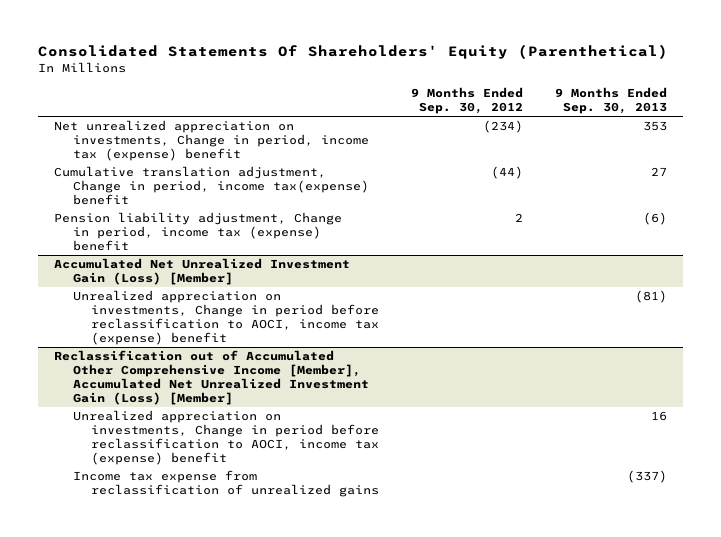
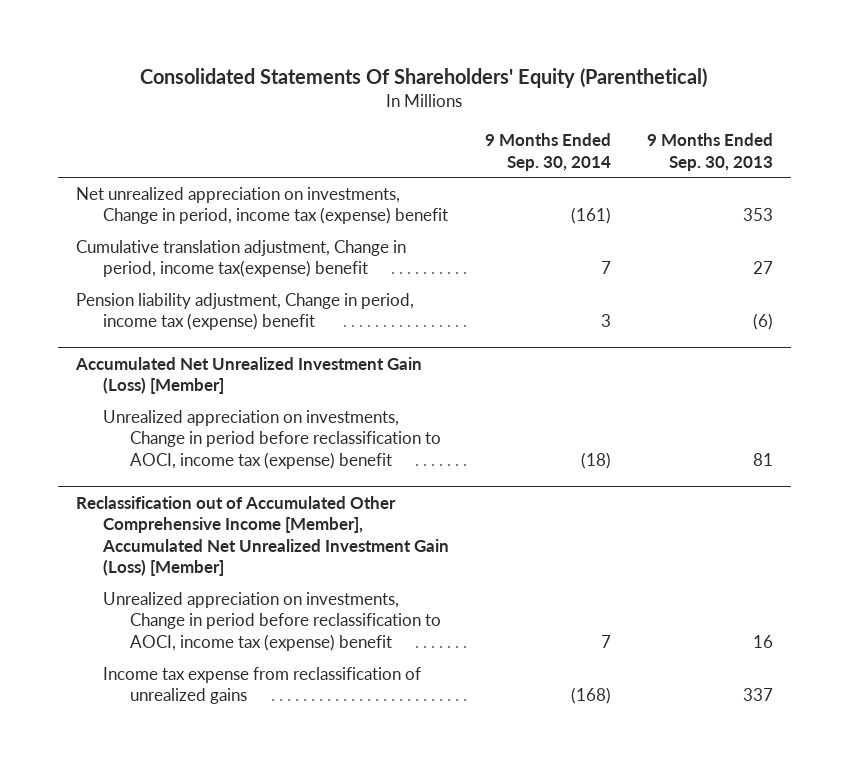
- | 9 Months Ended Sep. 30, 2012 | 9 Months Ended Sep. 30, 2013
+ | 9 Months Ended Sep. 30, 2014 | 9 Months Ended Sep. 30, 2013
@ Accumulated Net Unrealized Investment Gain (Loss) [Member]
- Unrealized appreciation on investments, Change in period before reclassification to AOCI, income tax (expense) benefit | | (81)
+ Unrealized appreciation on investments, Change in period before reclassification to AOCI, income tax (expense) benefit | (18) | 81
@ Reclassification out of Accumulated Other Comprehensive Income [Member], Accumulated Net Unrealized Investment Gain (Loss) [Member]
- Income tax expense from reclassification of unrealized gains | | (337)
+ Income tax expense from reclassification of unrealized gains | (168) | 337

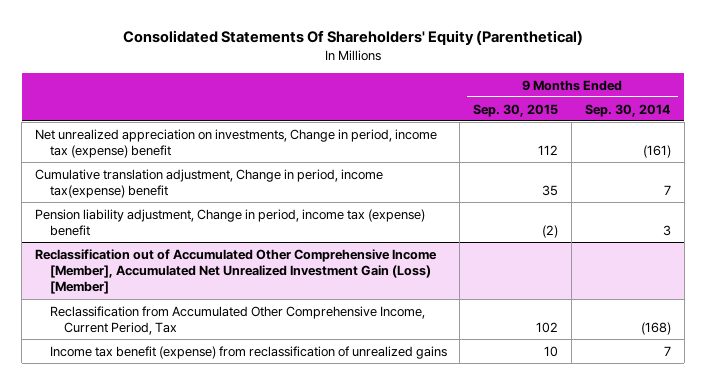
- | 9 Months Ended Sep. 30, 2014 | 9 Months Ended Sep. 30, 2013
+ | 9 Months Ended Sep. 30, 2015 | 9 Months Ended Sep. 30, 2014
- Accumulated Net Unrealized Investment Gain (Loss) [Member]
- Unrealized appreciation on investments, Change in period before reclassification to AOCI, income tax (expense) benefit | (18) | 81
@ Reclassification out of Accumulated Other Comprehensive Income [Member], Accumulated Net Unrealized Investment Gain (Loss) [Member]
- Unrealized appreciation on investments, Change in period before reclassification to AOCI, income tax (expense) benefit | 7 | 16
- Income tax expense from reclassification of unrealized gains | (168) | 337
+ Reclassification from Accumulated Other Comprehensive Income, Current Period, Tax | 102 | (168)
+ Income tax benefit (expense) from reclassification of unrealized gains | 10 | 7

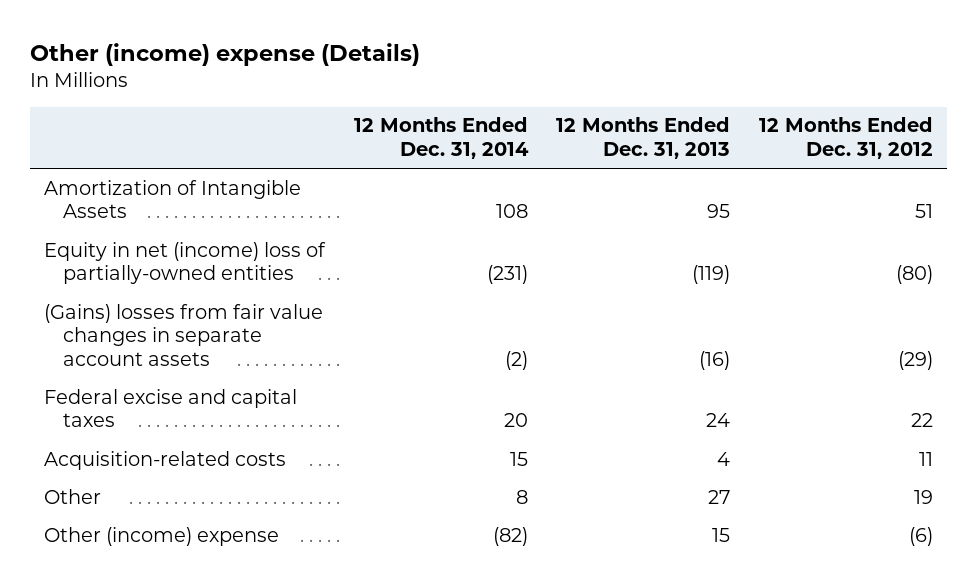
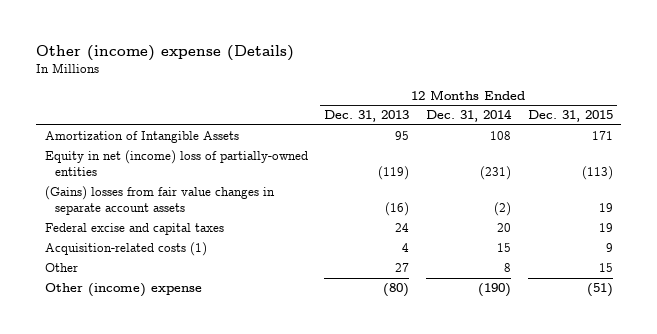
- | 12 Months Ended Dec. 31, 2014 | 12 Months Ended Dec. 31, 2013 | 12 Months Ended Dec. 31, 2012
+ | 12 Months Ended Dec. 31, 2013 | 12 Months Ended Dec. 31, 2014 | 12 Months Ended Dec. 31, 2015
- Acquisition-related costs | 15 | 4 | 11
+ Acquisition-related costs (1) | 4 | 15 | 9
- Other (income) expense | (82) | 15 | (6)
+ Other (income) expense | (80) | (190) | (51)

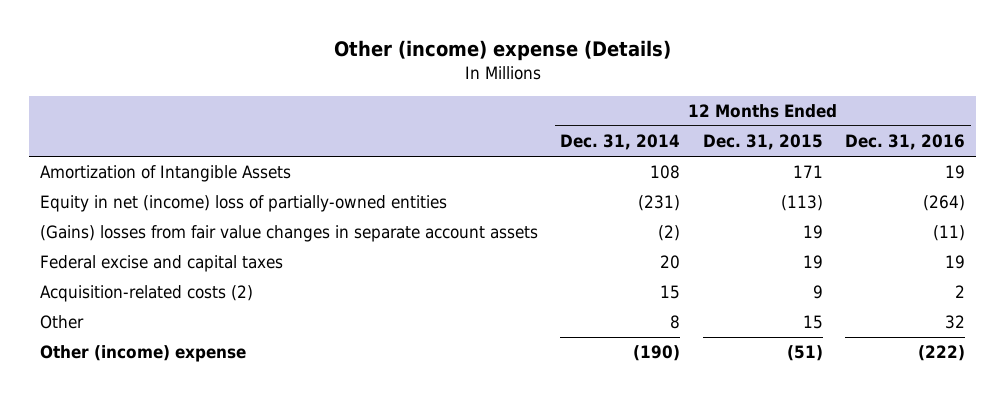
- | 12 Months Ended Dec. 31, 2013 | 12 Months Ended Dec. 31, 2014 | 12 Months Ended Dec. 31, 2015
+ | 12 Months Ended Dec. 31, 2014 | 12 Months Ended Dec. 31, 2015 | 12 Months Ended Dec. 31, 2016
- Acquisition-related costs (1) | 4 | 15 | 9
+ Acquisition-related costs (2) | 15 | 9 | 2

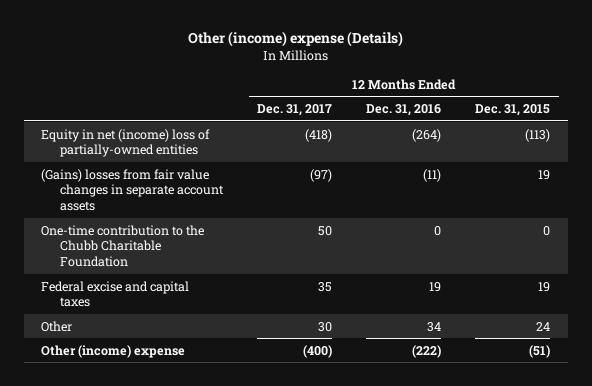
- | 12 Months Ended Dec. 31, 2014 | 12 Months Ended Dec. 31, 2015 | 12 Months Ended Dec. 31, 2016
+ | 12 Months Ended Dec. 31, 2017 | 12 Months Ended Dec. 31, 2016 | 12 Months Ended Dec. 31, 2015
- Amortization of Intangible Assets | 108 | 171 | 19
+ One-time contribution to the Chubb Charitable Foundation | 50 | 0 | 0
- Acquisition-related costs (2) | 15 | 9 | 2
- Other | 8 | 15 | 32
+ Other | 30 | 34 | 24

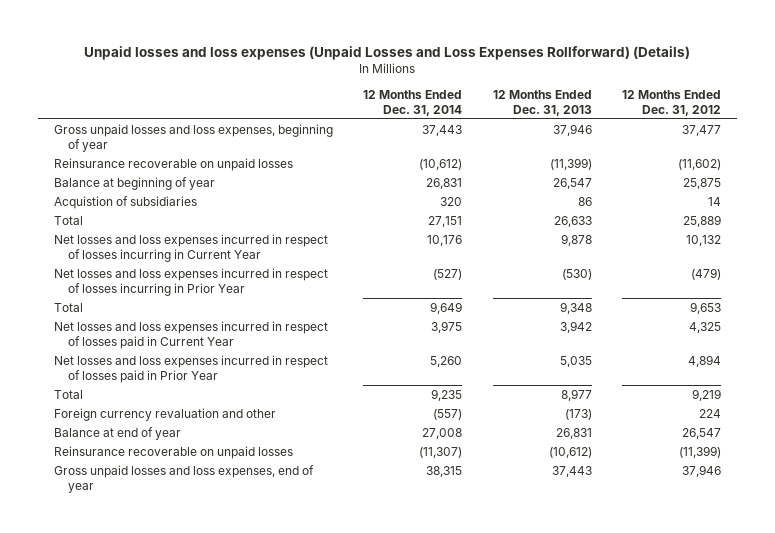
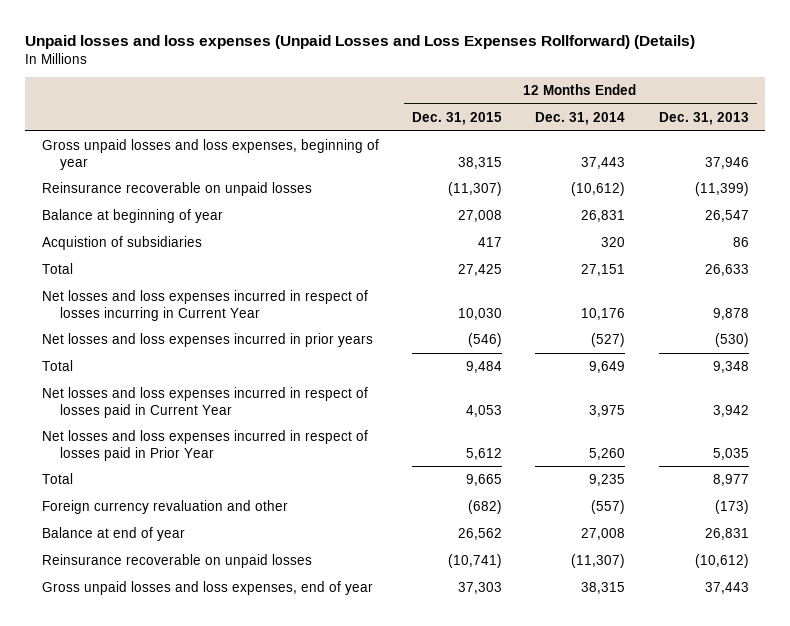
- | 12 Months Ended Dec. 31, 2014 | 12 Months Ended Dec. 31, 2013 | 12 Months Ended Dec. 31, 2012
+ | 12 Months Ended Dec. 31, 2015 | 12 Months Ended Dec. 31, 2014 | 12 Months Ended Dec. 31, 2013
- Net losses and loss expenses incurred in respect of losses incurring in Prior Year | (527) | (530) | (479)
+ Net losses and loss expenses incurred in prior years | (546) | (527) | (530)

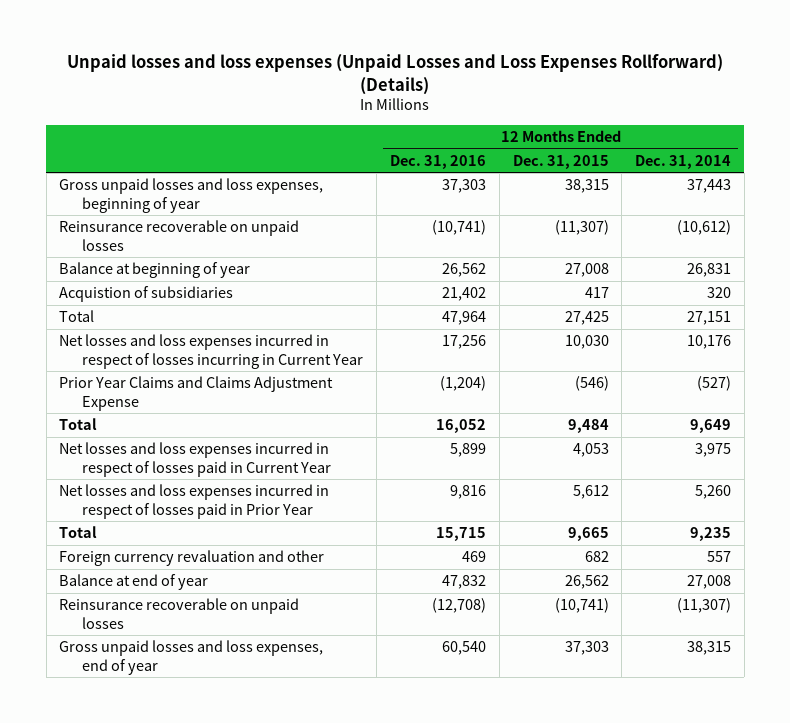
- | 12 Months Ended Dec. 31, 2015 | 12 Months Ended Dec. 31, 2014 | 12 Months Ended Dec. 31, 2013
+ | 12 Months Ended Dec. 31, 2016 | 12 Months Ended Dec. 31, 2015 | 12 Months Ended Dec. 31, 2014
- Net losses and loss expenses incurred in prior years | (546) | (527) | (530)
+ Prior Year Claims and Claims Adjustment Expense | (1,204) | (546) | (527)
- Foreign currency revaluation and other | (682) | (557) | (173)
+ Foreign currency revaluation and other | 469 | 682 | 557

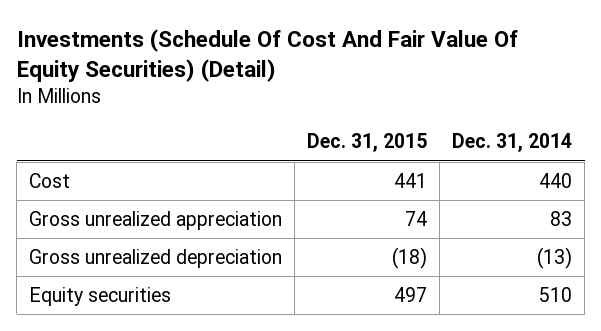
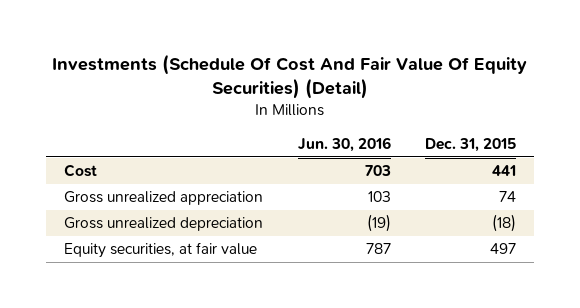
- | Dec. 31, 2015 | Dec. 31, 2014
+ | Jun. 30, 2016 | Dec. 31, 2015
- Equity securities | 497 | 510
+ Equity securities, at fair value | 787 | 497

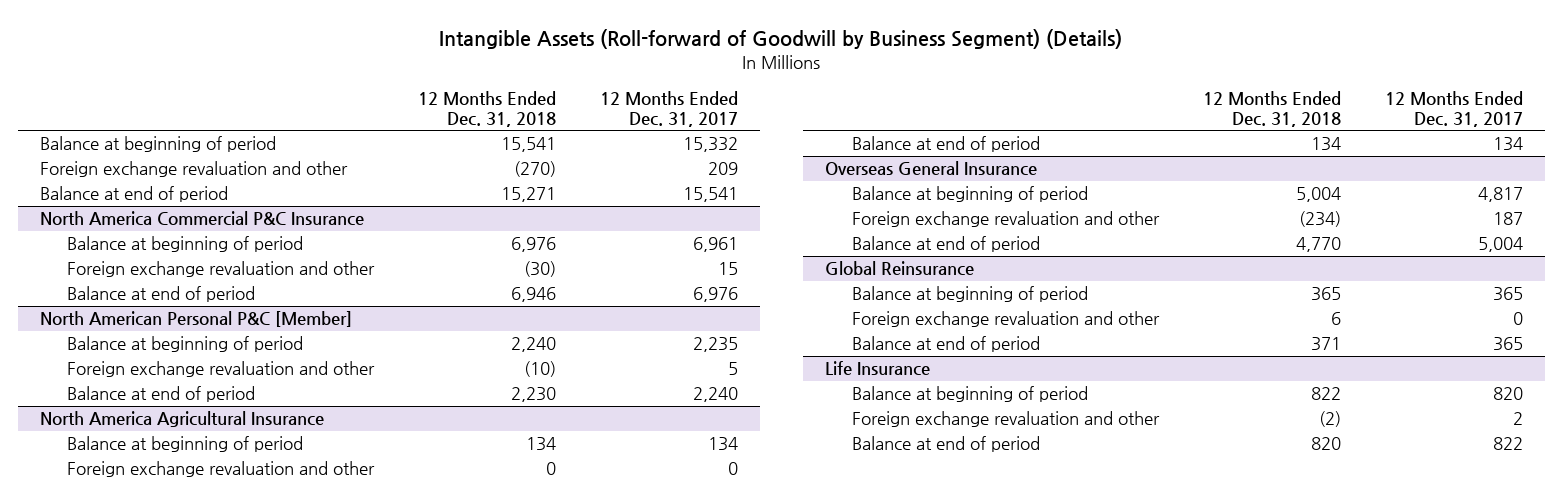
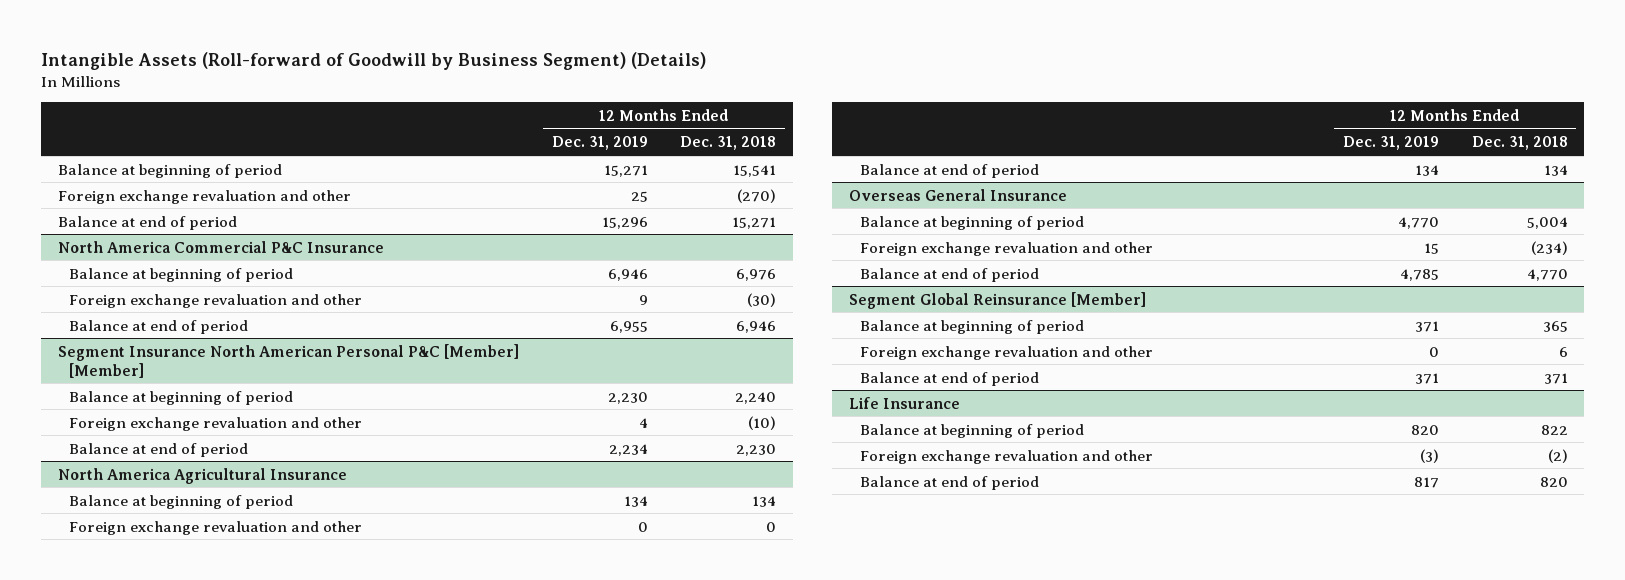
- | 12 Months Ended Dec. 31, 2018 | 12 Months Ended Dec. 31, 2017
+ | 12 Months Ended Dec. 31, 2019 | 12 Months Ended Dec. 31, 2018
- North American Personal P&C [Member]
+ Segment Insurance North American Personal P&C [Member] [Member]
- Global Reinsurance
+ Segment Global Reinsurance [Member]

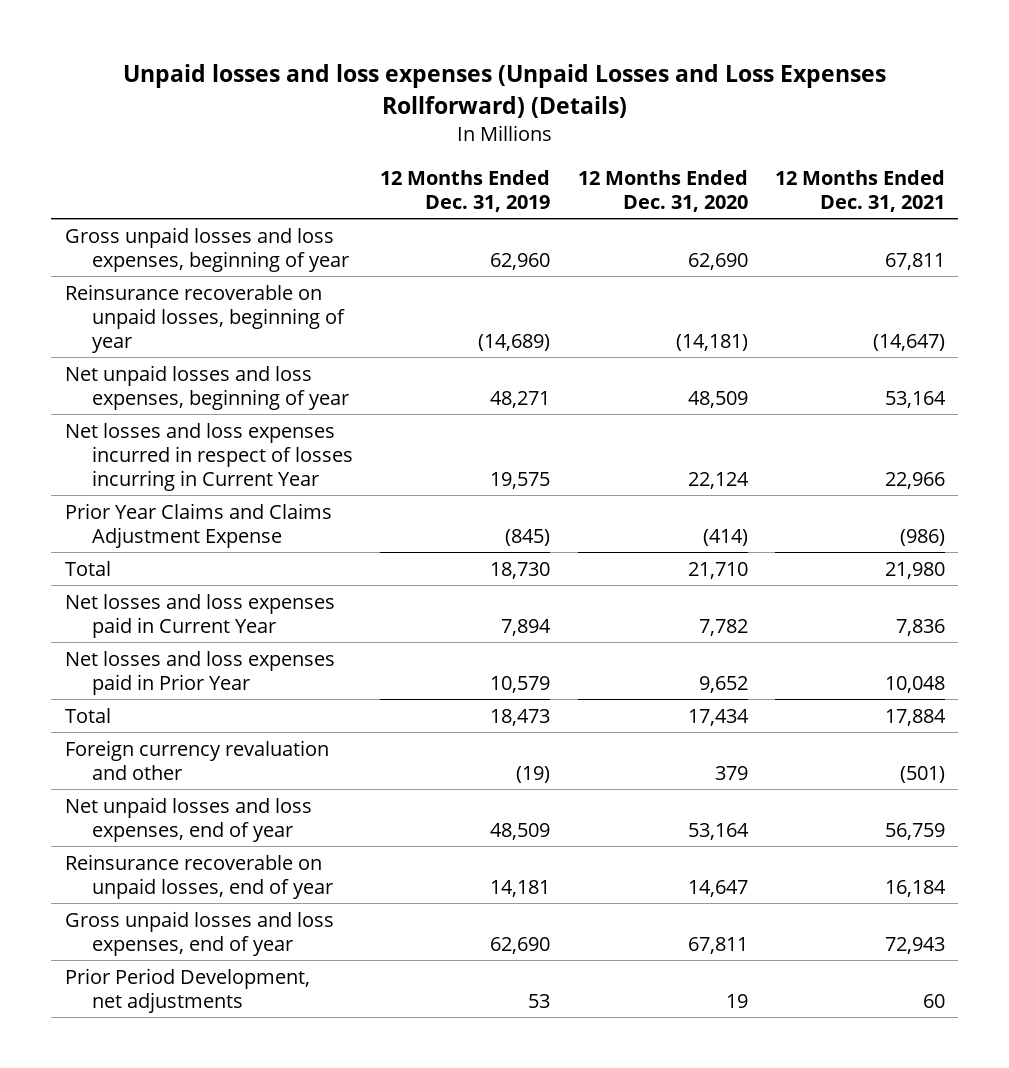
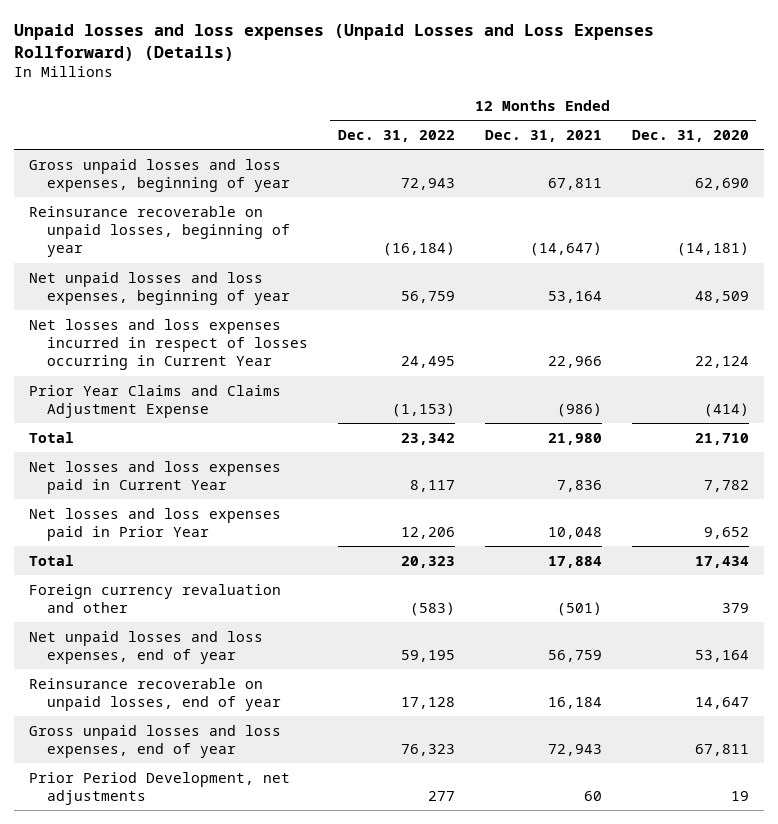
- | 12 Months Ended Dec. 31, 2019 | 12 Months Ended Dec. 31, 2020 | 12 Months Ended Dec. 31, 2021
+ | 12 Months Ended Dec. 31, 2022 | 12 Months Ended Dec. 31, 2021 | 12 Months Ended Dec. 31, 2020
- Net losses and loss expenses incurred in respect of losses incurring in Current Year | 19,575 | 22,124 | 22,966
+ Net losses and loss expenses incurred in respect of losses occurring in Current Year | 24,495 | 22,966 | 22,124

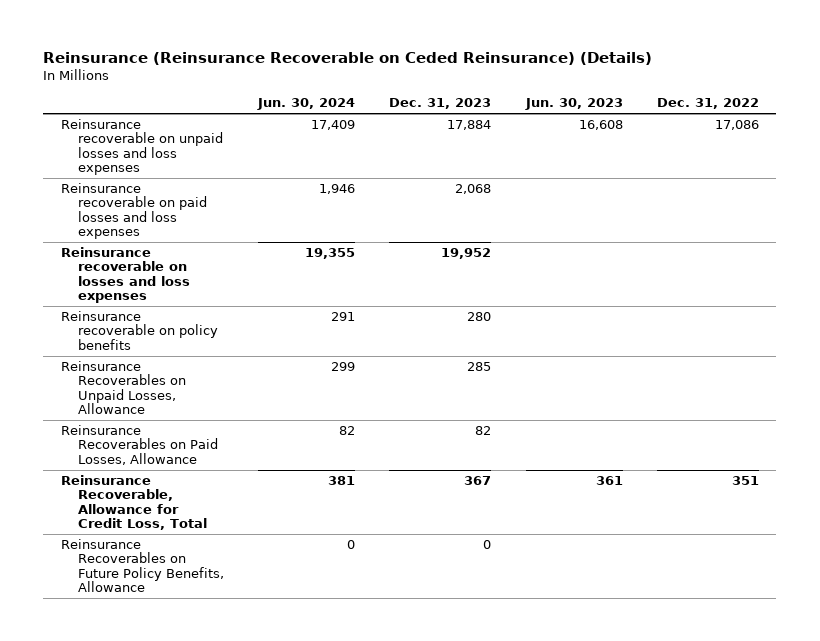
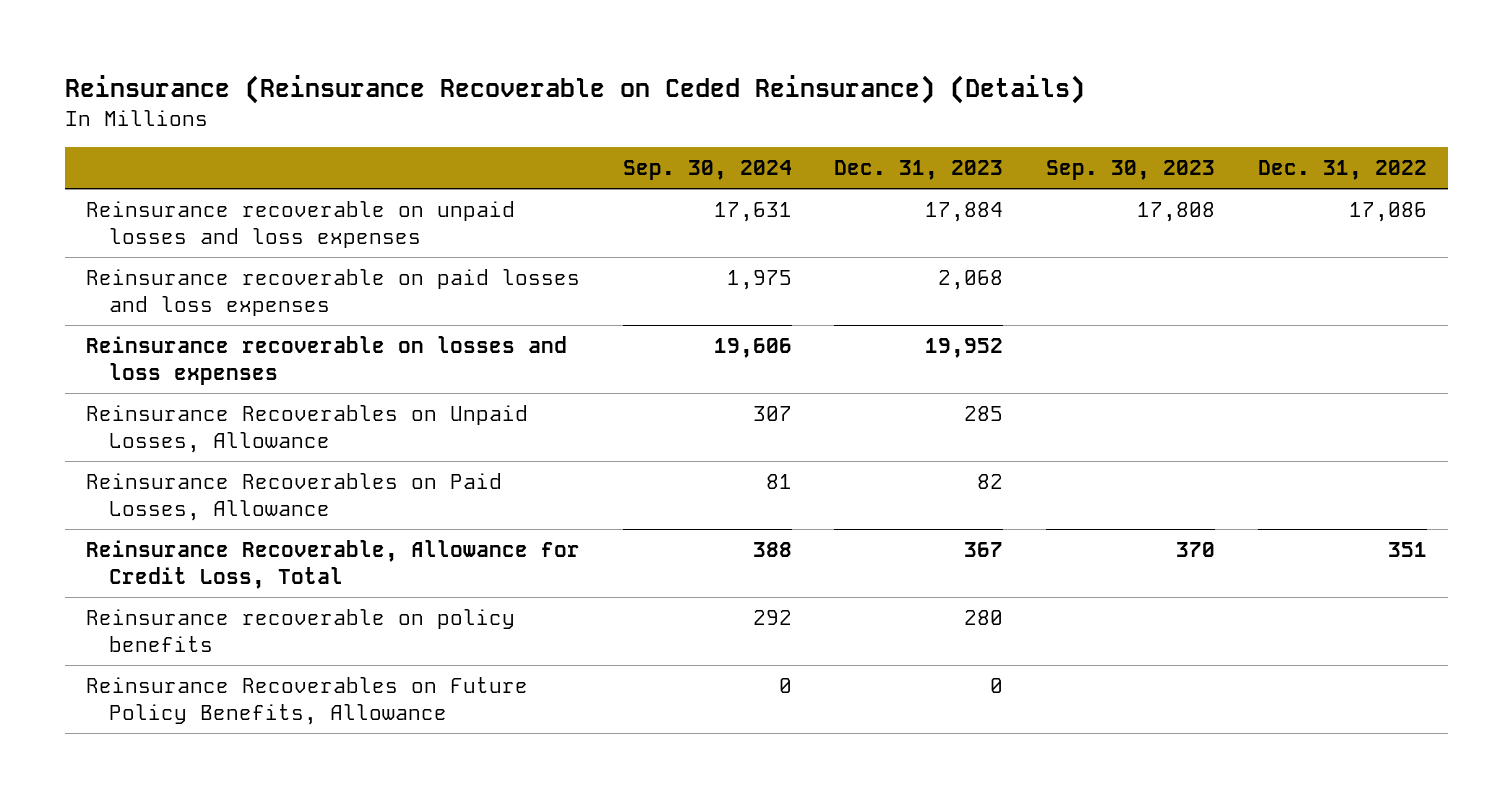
- | Jun. 30, 2024 | Dec. 31, 2023 | Jun. 30, 2023 | Dec. 31, 2022
+ | Sep. 30, 2024 | Dec. 31, 2023 | Sep. 30, 2023 | Dec. 31, 2022
moved down: Reinsurance recoverable on policy benefits | 292 | 280 | |

